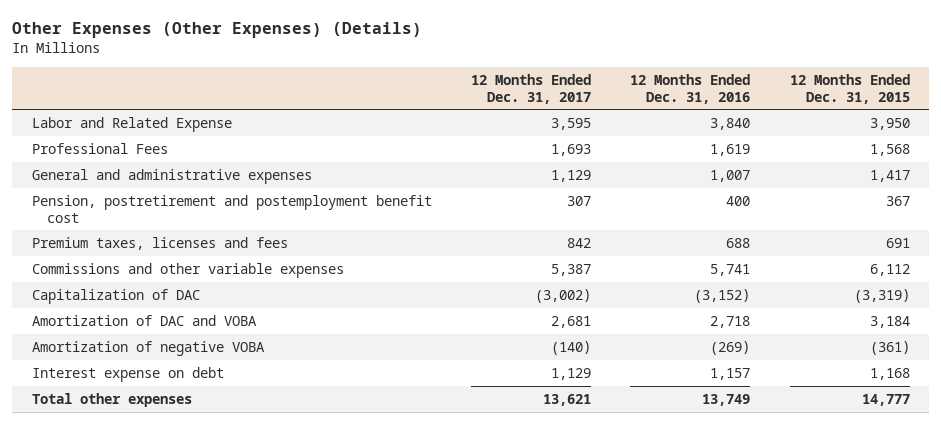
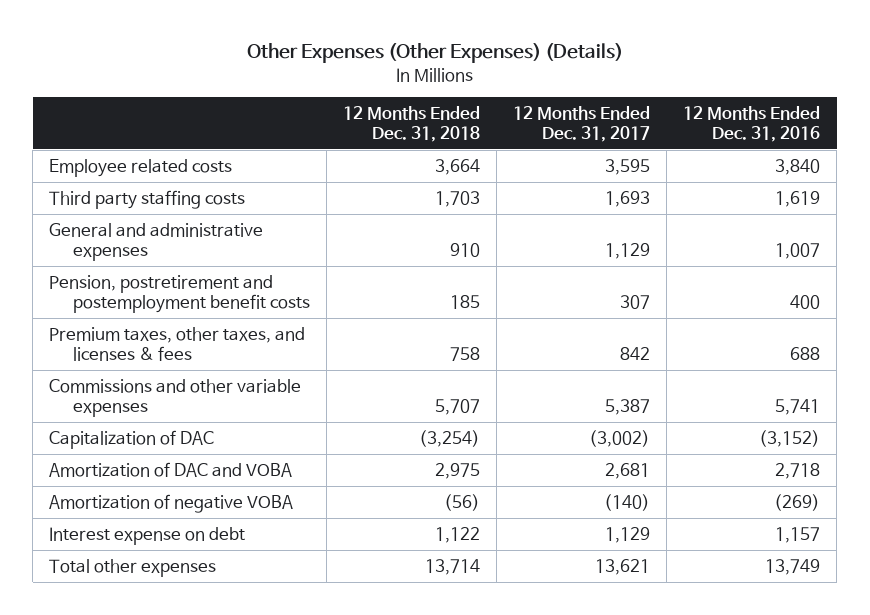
- | 12 Months Ended Dec. 31, 2017 | 12 Months Ended Dec. 31, 2016 | 12 Months Ended Dec. 31, 2015
+ | 12 Months Ended Dec. 31, 2018 | 12 Months Ended Dec. 31, 2017 | 12 Months Ended Dec. 31, 2016
- Labor and Related Expense | 3,595 | 3,840 | 3,950
- Professional Fees | 1,693 | 1,619 | 1,568
+ Employee related costs | 3,664 | 3,595 | 3,840
+ Third party staffing costs | 1,703 | 1,693 | 1,619
- Pension, postretirement and postemployment benefit cost | 307 | 400 | 367
- Premium taxes, licenses and fees | 842 | 688 | 691
+ Pension, postretirement and postemployment benefit costs | 185 | 307 | 400
+ Premium taxes, other taxes, and licenses & fees | 758 | 842 | 688

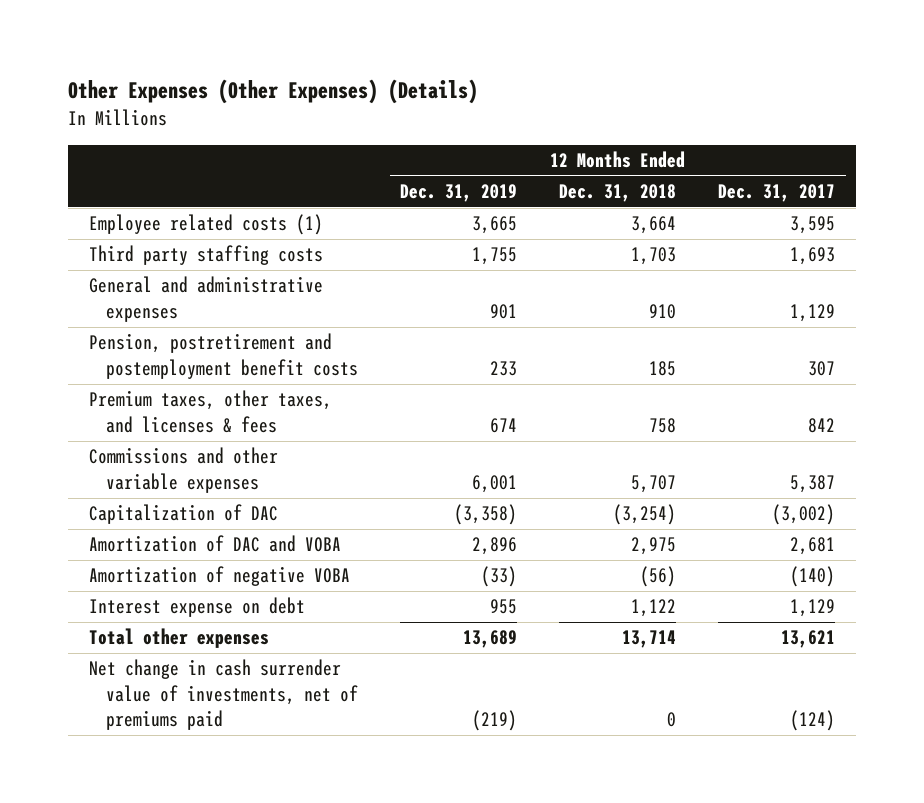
- | 12 Months Ended Dec. 31, 2018 | 12 Months Ended Dec. 31, 2017 | 12 Months Ended Dec. 31, 2016
+ | 12 Months Ended Dec. 31, 2019 | 12 Months Ended Dec. 31, 2018 | 12 Months Ended Dec. 31, 2017
- Employee related costs | 3,664 | 3,595 | 3,840
+ Employee related costs (1) | 3,665 | 3,664 | 3,595
+ Net change in cash surrender value of investments, net of premiums paid | (219) | 0 | (124)

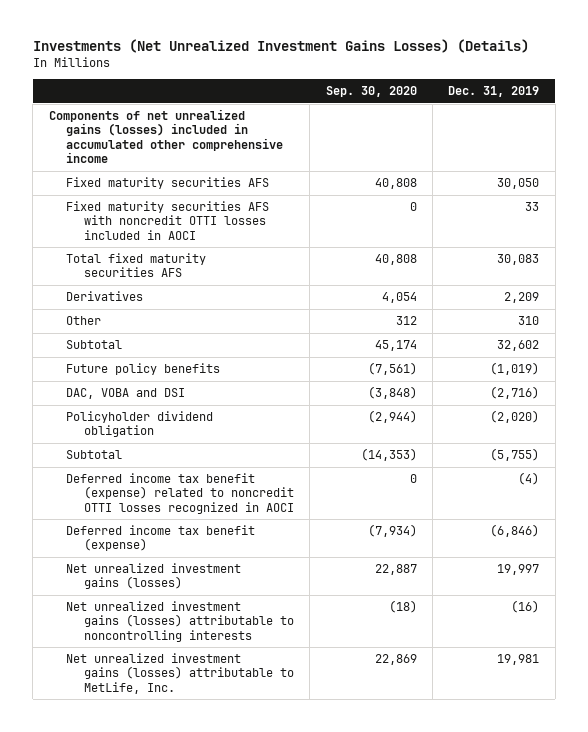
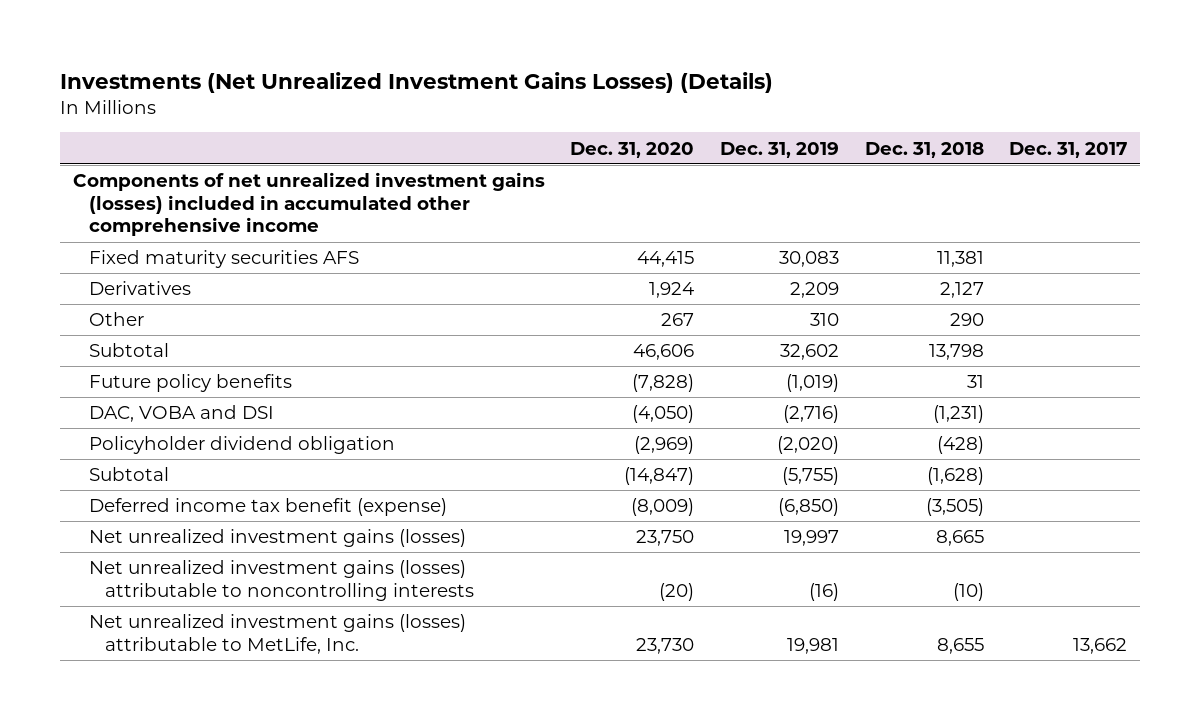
- | Sep. 30, 2020 | Dec. 31, 2019
+ | Dec. 31, 2020 | Dec. 31, 2019 | Dec. 31, 2018 | Dec. 31, 2017
- Components of net unrealized gains (losses) included in accumulated other comprehensive income
- Fixed maturity securities AFS | 40,808 | 30,050
- Fixed maturity securities AFS with noncredit OTTI losses included in AOCI | 0 | 33
- Total fixed maturity securities AFS | 40,808 | 30,083
+ Components of net unrealized investment gains (losses) included in accumulated other comprehensive income
+ Fixed maturity securities AFS | 44,415 | 30,083 | 11,381 |
- Deferred income tax benefit (expense) related to noncredit OTTI losses recognized in AOCI | 0 | (4)
- Deferred income tax benefit (expense) | (7,934) | (6,846)
+ Deferred income tax benefit (expense) | (8,009) | (6,850) | (3,505) |

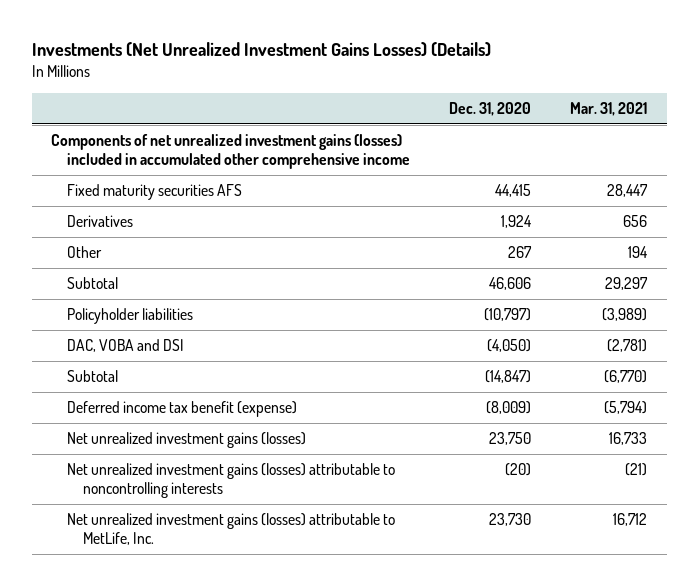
- | Dec. 31, 2020 | Dec. 31, 2019 | Dec. 31, 2018 | Dec. 31, 2017
+ | Dec. 31, 2020 | Mar. 31, 2021
- Future policy benefits | (7,828) | (1,019) | 31 |
+ Policyholder liabilities | (10,797) | (3,989)
- Policyholder dividend obligation | (2,969) | (2,020) | (428) |

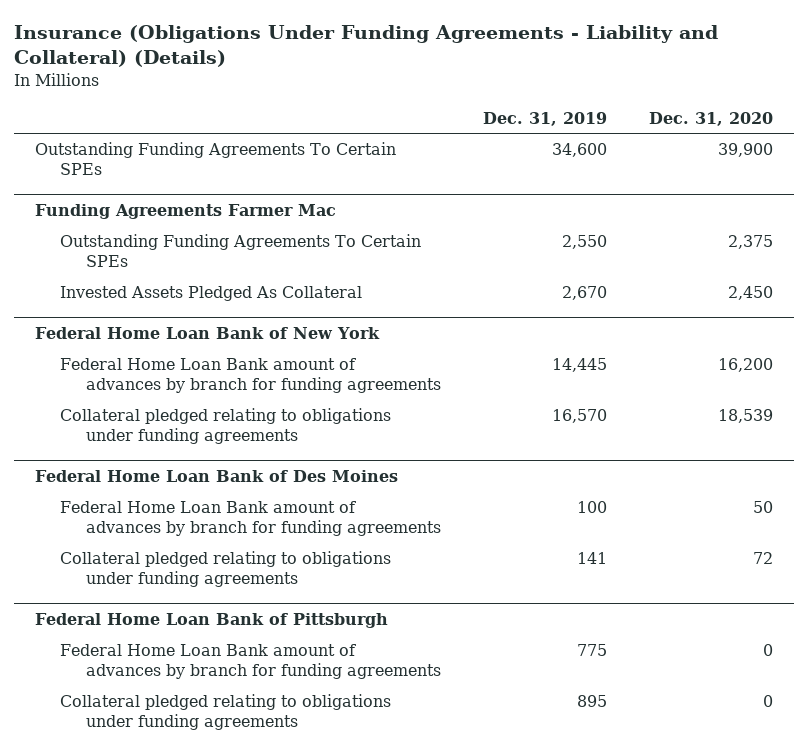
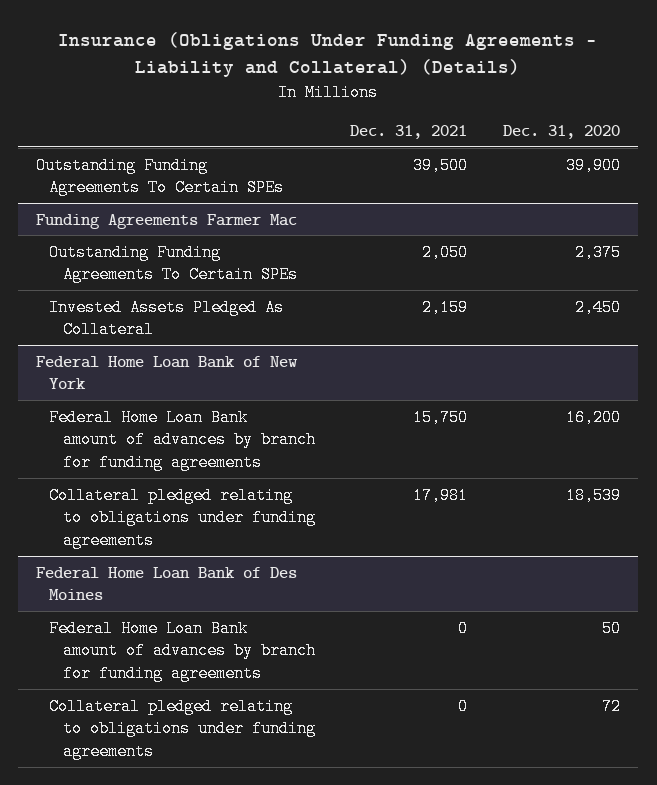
- | Dec. 31, 2019 | Dec. 31, 2020
+ | Dec. 31, 2021 | Dec. 31, 2020
- Federal Home Loan Bank of Pittsburgh
- Federal Home Loan Bank amount of advances by branch for funding agreements | 775 | 0
- Collateral pledged relating to obligations under funding agreements | 895 | 0

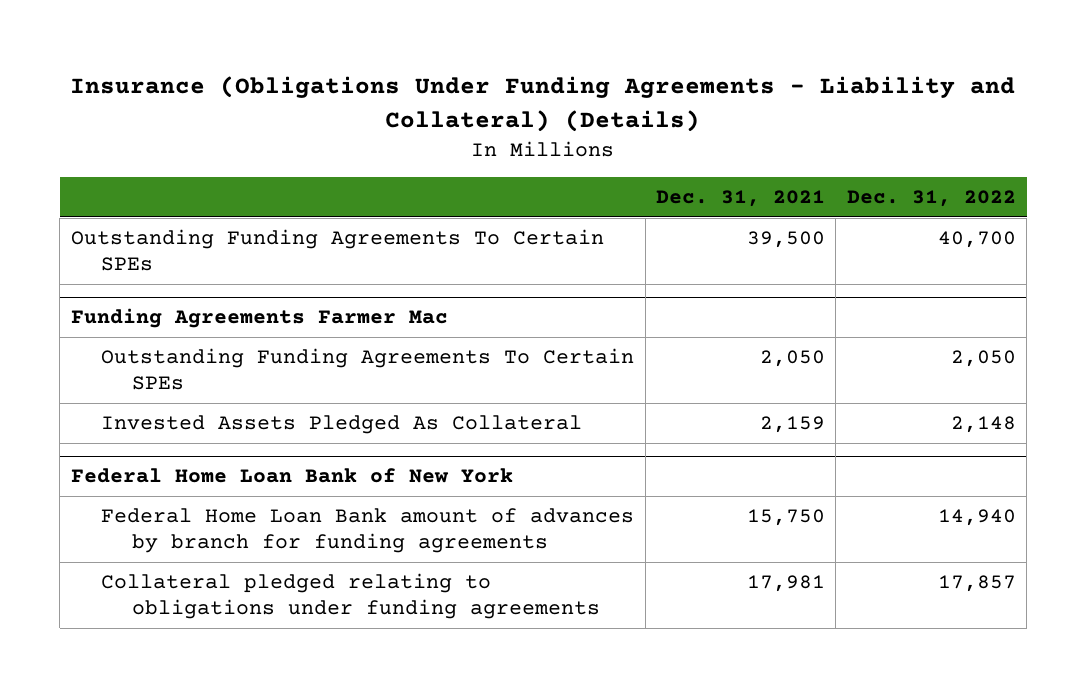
- | Dec. 31, 2021 | Dec. 31, 2020
+ | Dec. 31, 2021 | Dec. 31, 2022
- Federal Home Loan Bank of Des Moines
- Federal Home Loan Bank amount of advances by branch for funding agreements | 0 | 50
- Collateral pledged relating to obligations under funding agreements | 0 | 72

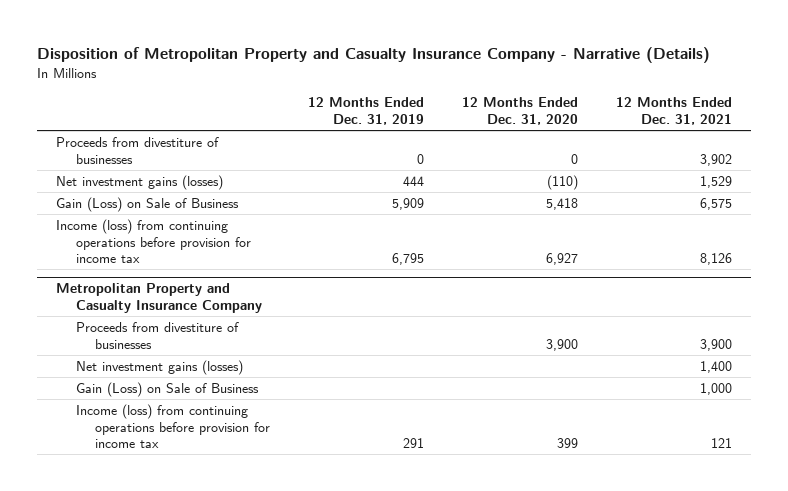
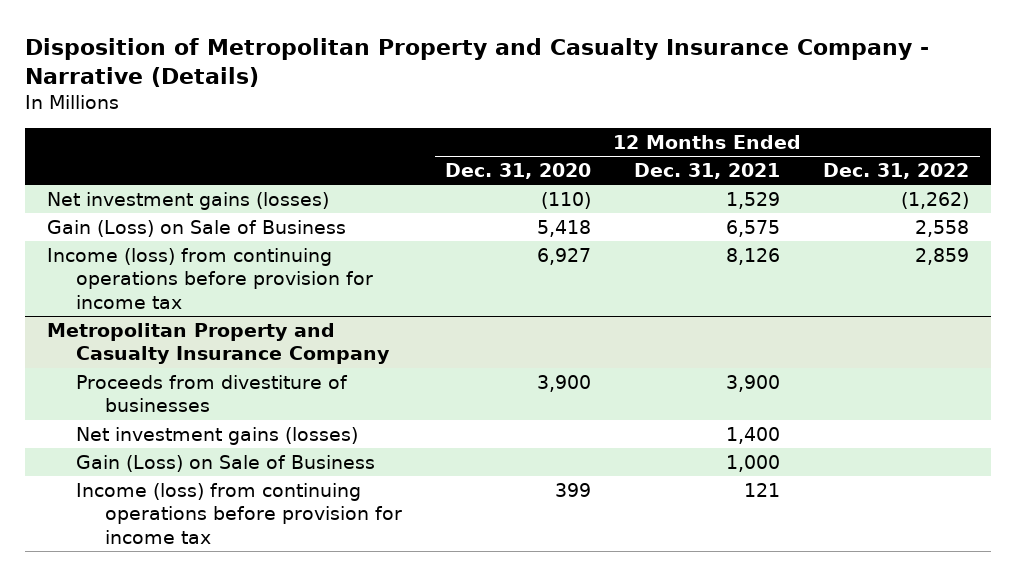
- | 12 Months Ended Dec. 31, 2019 | 12 Months Ended Dec. 31, 2020 | 12 Months Ended Dec. 31, 2021
+ | 12 Months Ended Dec. 31, 2020 | 12 Months Ended Dec. 31, 2021 | 12 Months Ended Dec. 31, 2022
- Proceeds from divestiture of businesses | 0 | 0 | 3,902

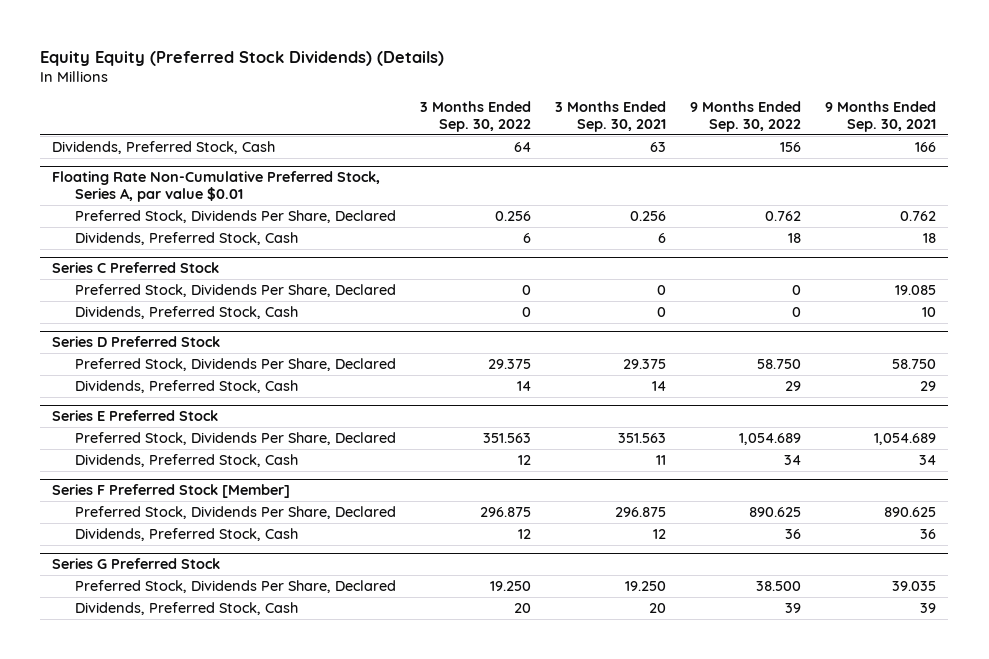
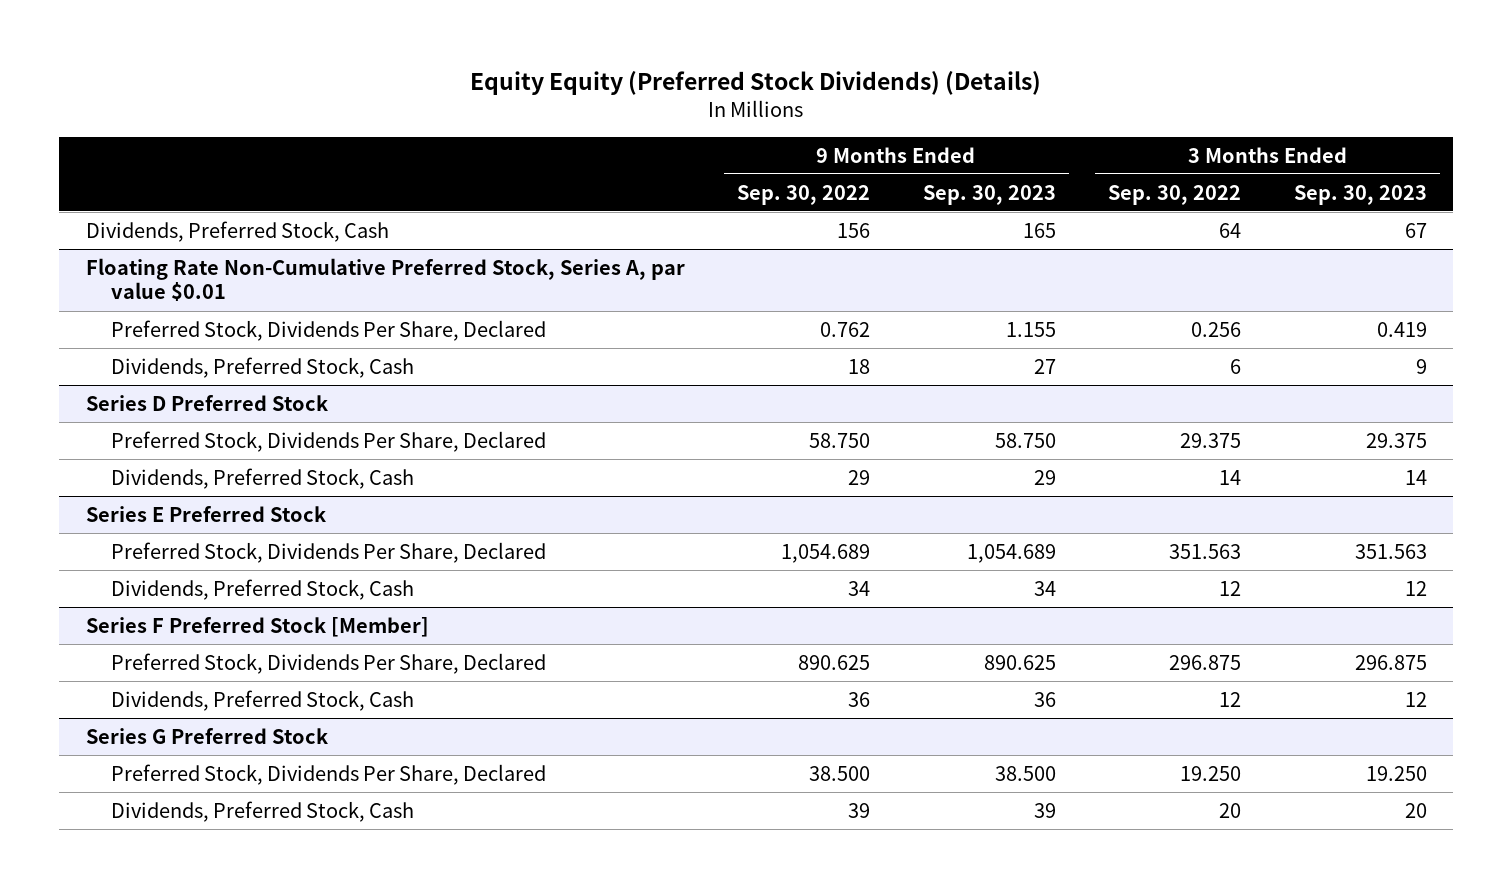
- | 3 Months Ended Sep. 30, 2022 | 3 Months Ended Sep. 30, 2021 | 9 Months Ended Sep. 30, 2022 | 9 Months Ended Sep. 30, 2021
+ | 9 Months Ended Sep. 30, 2022 | 9 Months Ended Sep. 30, 2023 | 3 Months Ended Sep. 30, 2022 | 3 Months Ended Sep. 30, 2023
- Series C Preferred Stock
- Preferred Stock, Dividends Per Share, Declared | 0 | 0 | 0 | 19.085
- Dividends, Preferred Stock, Cash | 0 | 0 | 0 | 10

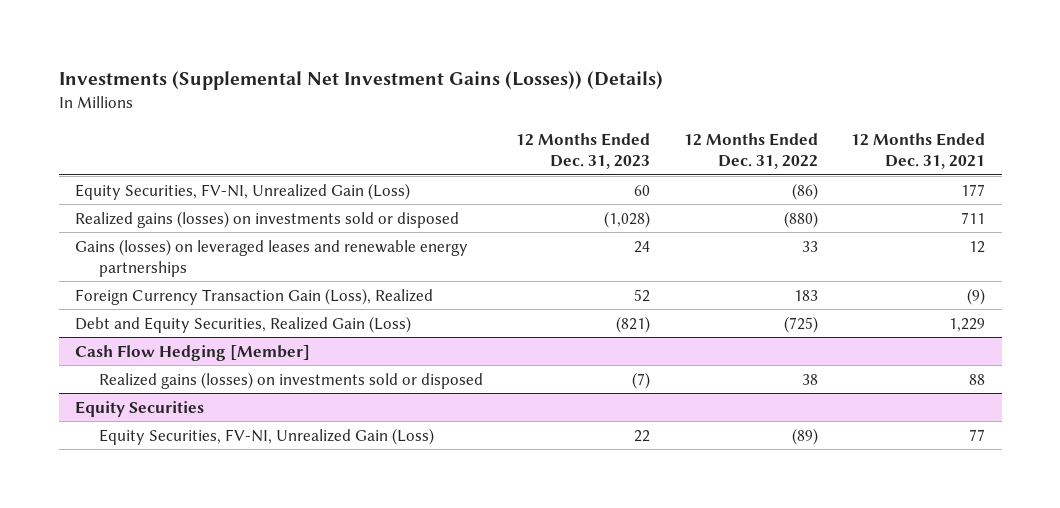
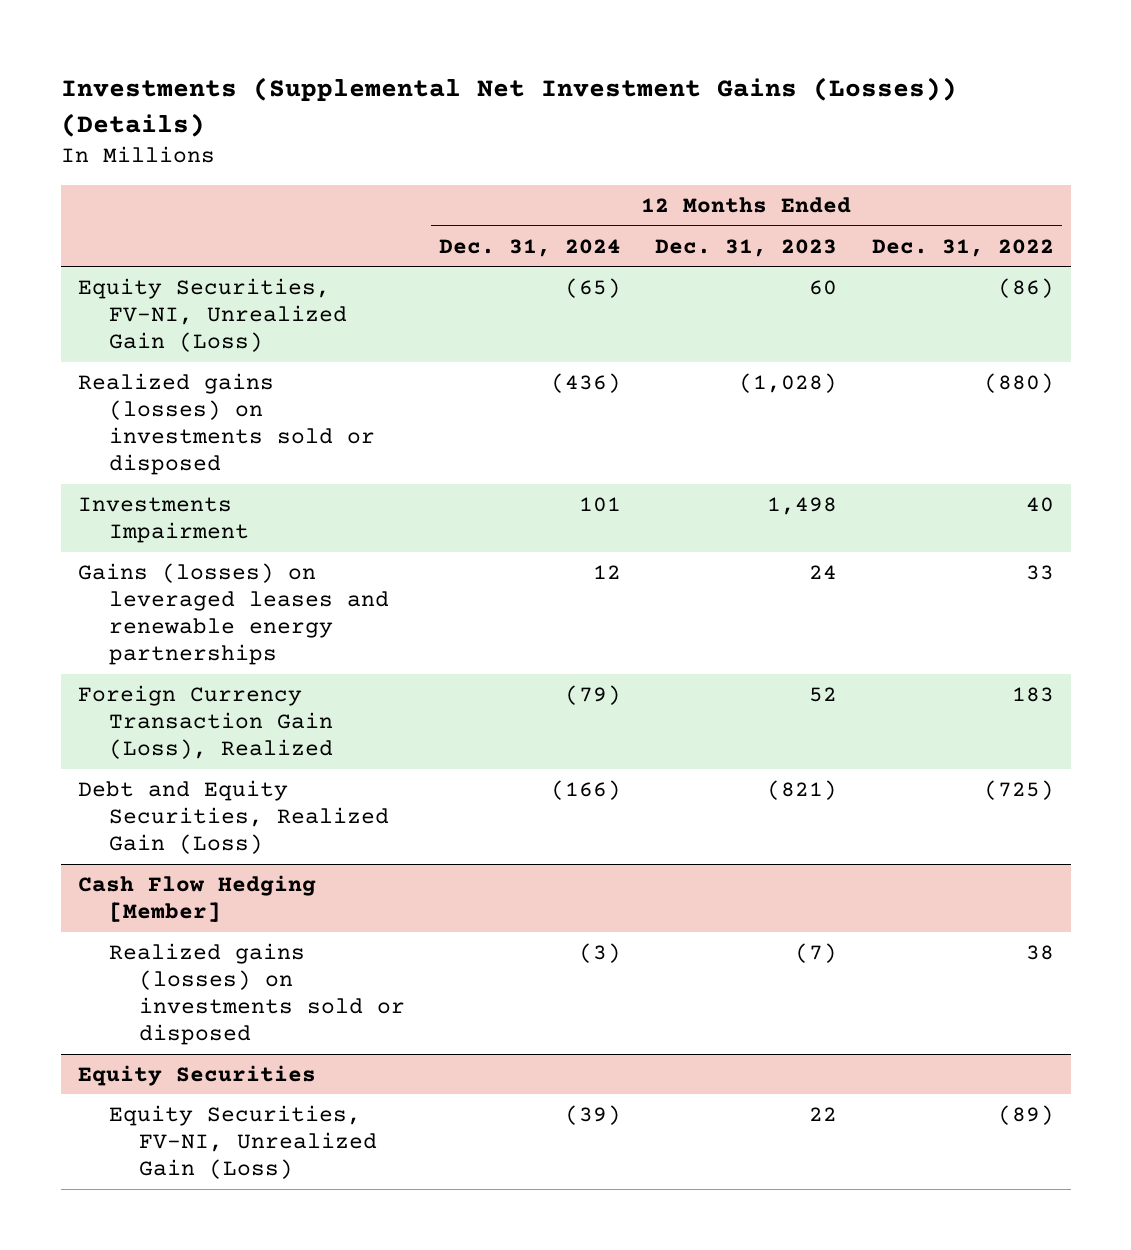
- | 12 Months Ended Dec. 31, 2023 | 12 Months Ended Dec. 31, 2022 | 12 Months Ended Dec. 31, 2021
+ | 12 Months Ended Dec. 31, 2024 | 12 Months Ended Dec. 31, 2023 | 12 Months Ended Dec. 31, 2022
+ Investments Impairment | 101 | 1,498 | 40

